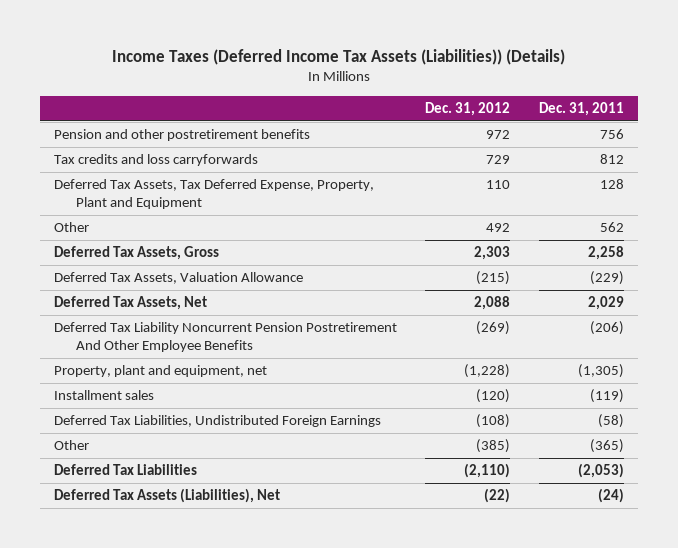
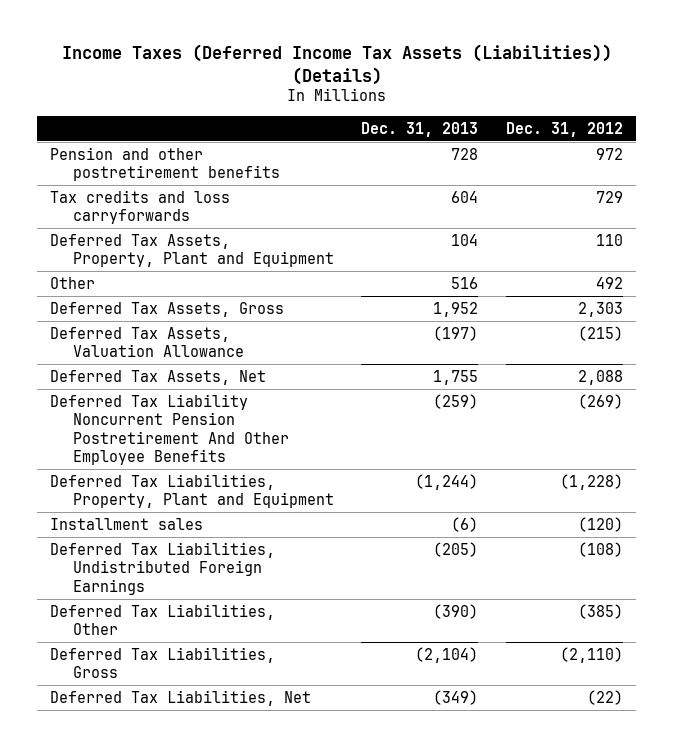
- | Dec. 31, 2012 | Dec. 31, 2011
+ | Dec. 31, 2013 | Dec. 31, 2012
- Deferred Tax Assets, Tax Deferred Expense, Property, Plant and Equipment | 110 | 128
+ Deferred Tax Assets, Property, Plant and Equipment | 104 | 110
- Property, plant and equipment, net | (1,228) | (1,305)
+ Deferred Tax Liabilities, Property, Plant and Equipment | (1,244) | (1,228)
- Other | (385) | (365)
- Deferred Tax Liabilities | (2,110) | (2,053)
- Deferred Tax Assets (Liabilities), Net | (22) | (24)
+ Deferred Tax Liabilities, Other | (390) | (385)
+ Deferred Tax Liabilities, Gross | (2,104) | (2,110)
+ Deferred Tax Liabilities, Net | (349) | (22)

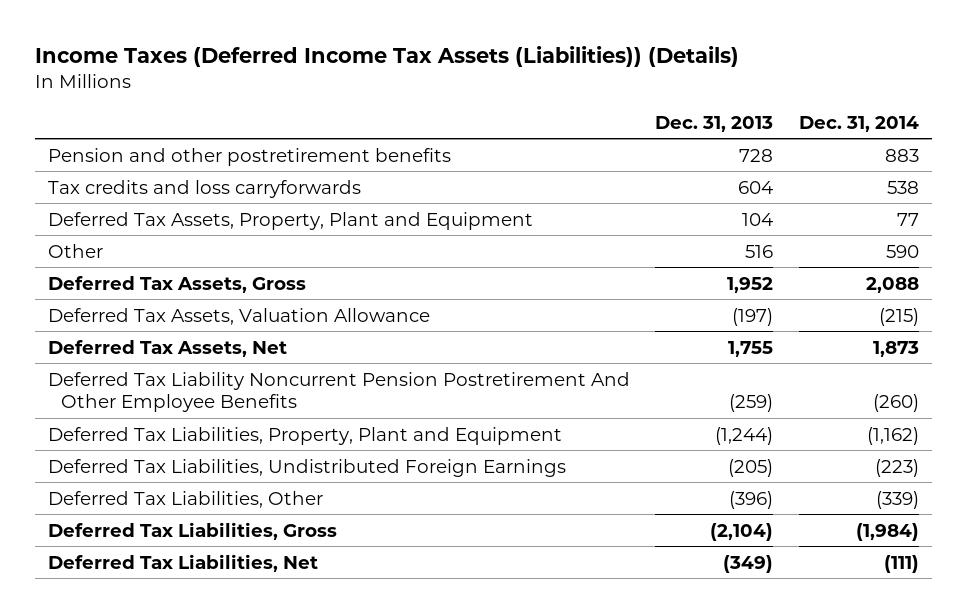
- | Dec. 31, 2013 | Dec. 31, 2012
+ | Dec. 31, 2013 | Dec. 31, 2014
- Installment sales | (6) | (120)
- Deferred Tax Liabilities, Other | (390) | (385)
+ Deferred Tax Liabilities, Other | (396) | (339)

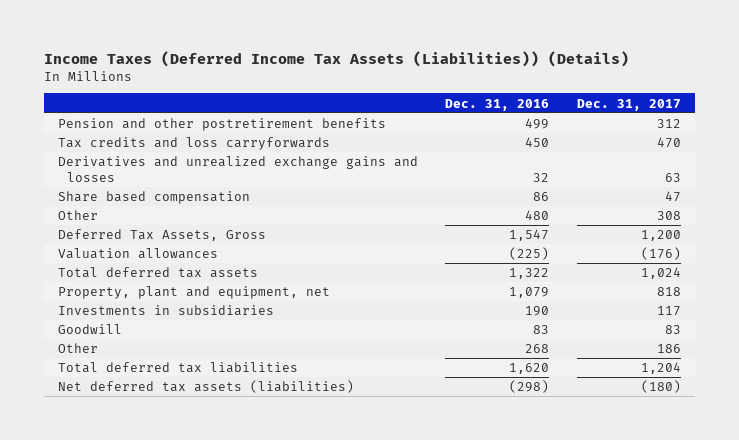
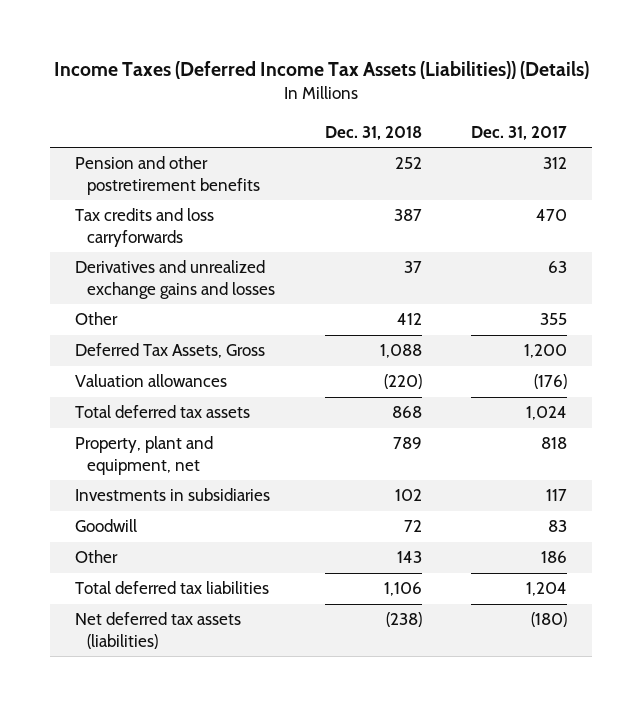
- | Dec. 31, 2016 | Dec. 31, 2017
+ | Dec. 31, 2018 | Dec. 31, 2017
- Share based compensation | 86 | 47
- Other | 480 | 308
+ Other | 412 | 355

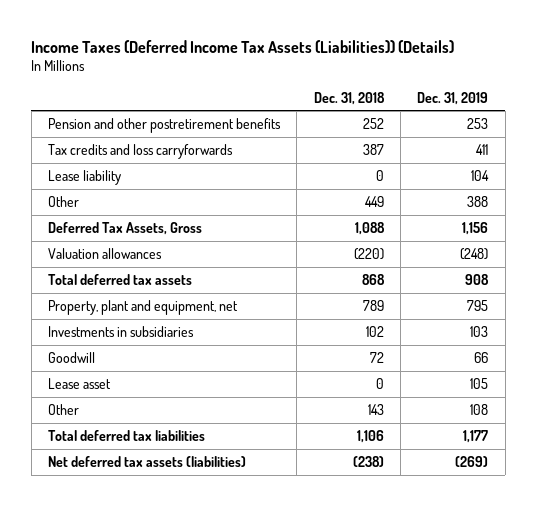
- | Dec. 31, 2018 | Dec. 31, 2017
+ | Dec. 31, 2018 | Dec. 31, 2019
- Derivatives and unrealized exchange gains and losses | 37 | 63
- Other | 412 | 355
+ Lease liability | 0 | 104
+ Other | 449 | 388
+ Lease asset | 0 | 105

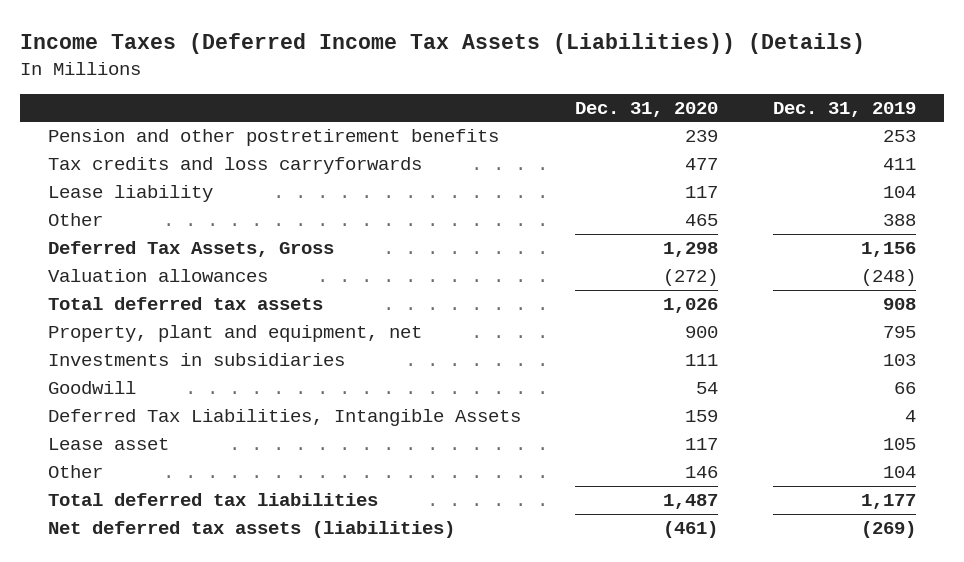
- | Dec. 31, 2018 | Dec. 31, 2019
+ | Dec. 31, 2020 | Dec. 31, 2019
+ Deferred Tax Liabilities, Intangible Assets | 159 | 4
- Other | 143 | 108
+ Other | 146 | 104

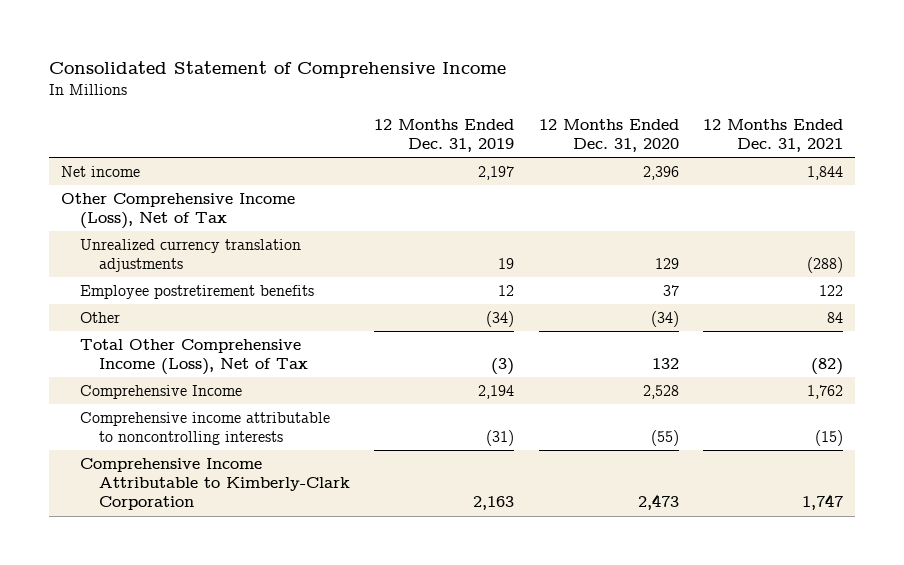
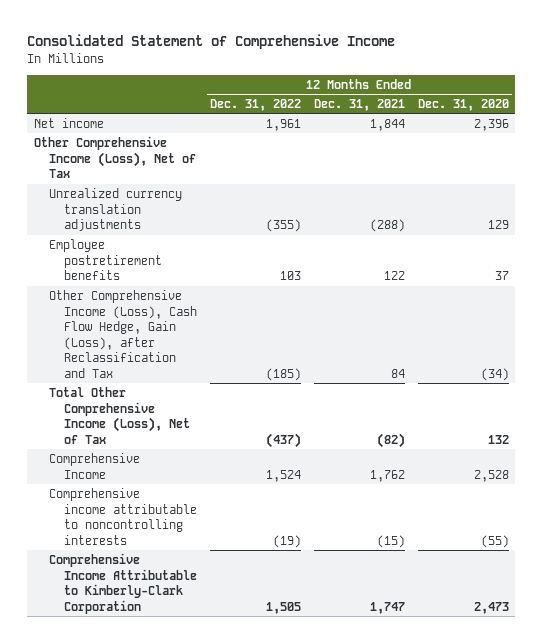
- | 12 Months Ended Dec. 31, 2019 | 12 Months Ended Dec. 31, 2020 | 12 Months Ended Dec. 31, 2021
+ | 12 Months Ended Dec. 31, 2022 | 12 Months Ended Dec. 31, 2021 | 12 Months Ended Dec. 31, 2020
- Other | (34) | (34) | 84
+ Other Comprehensive Income (Loss), Cash Flow Hedge, Gain (Loss), after Reclassification and Tax | (185) | 84 | (34)

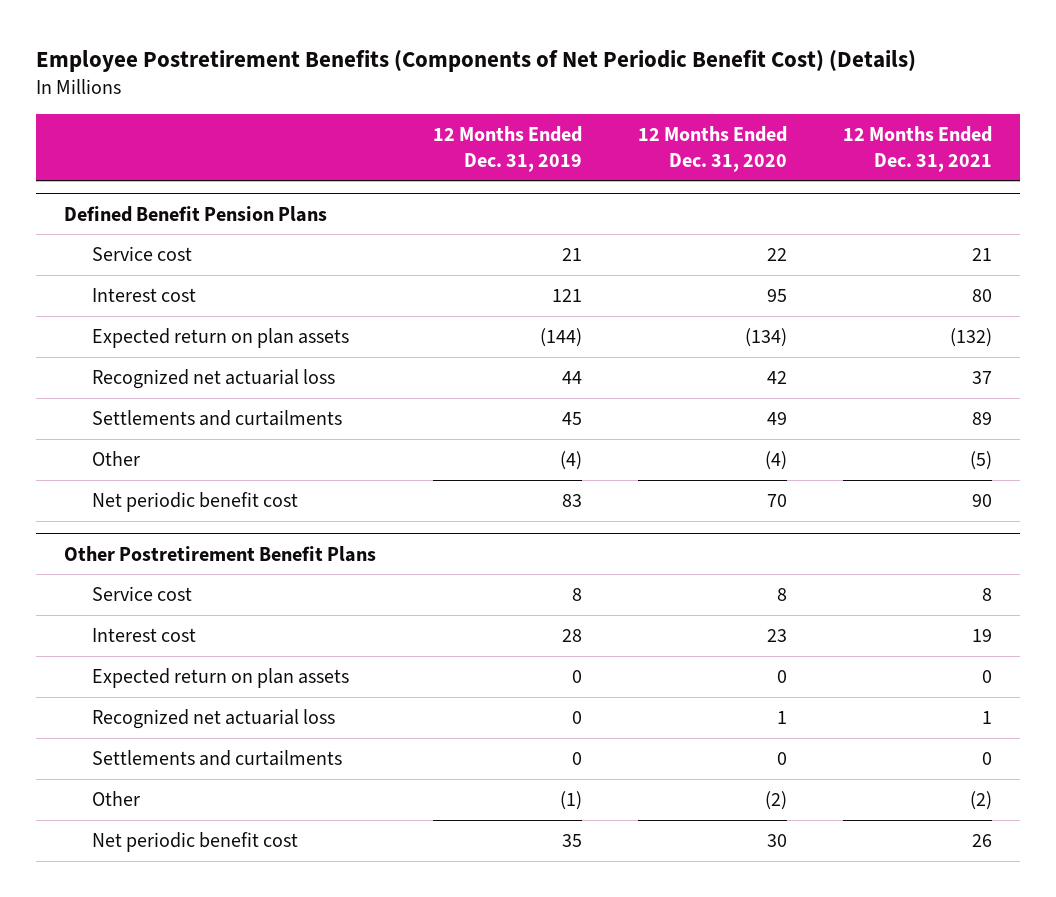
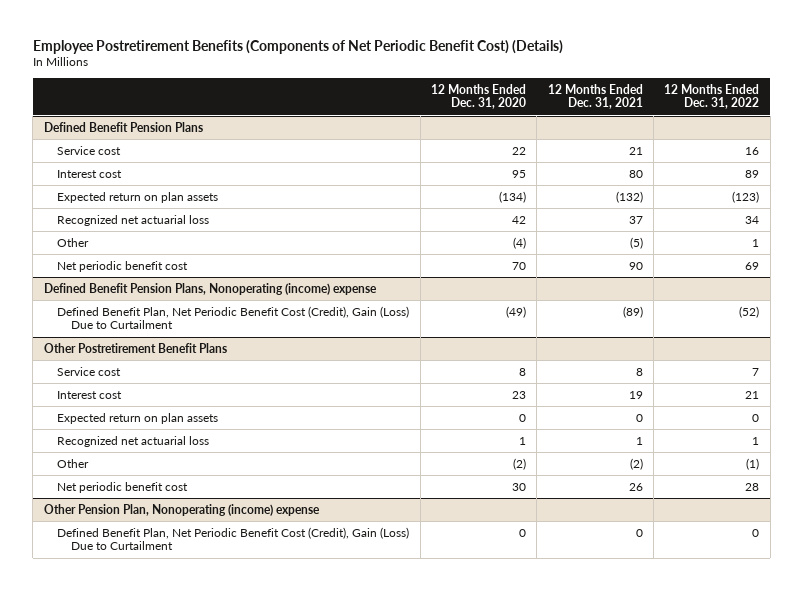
- | 12 Months Ended Dec. 31, 2019 | 12 Months Ended Dec. 31, 2020 | 12 Months Ended Dec. 31, 2021
+ | 12 Months Ended Dec. 31, 2020 | 12 Months Ended Dec. 31, 2021 | 12 Months Ended Dec. 31, 2022
@ Defined Benefit Pension Plans
- Settlements and curtailments | 45 | 49 | 89
+ Defined Benefit Pension Plans, Nonoperating (income) expense
+ Defined Benefit Plan, Net Periodic Benefit Cost (Credit), Gain (Loss) Due to Curtailment | (49) | (89) | (52)
@ Other Postretirement Benefit Plans
- Settlements and curtailments | 0 | 0 | 0
+ Other Pension Plan, Nonoperating (income) expense
+ Defined Benefit Plan, Net Periodic Benefit Cost (Credit), Gain (Loss) Due to Curtailment | 0 | 0 | 0

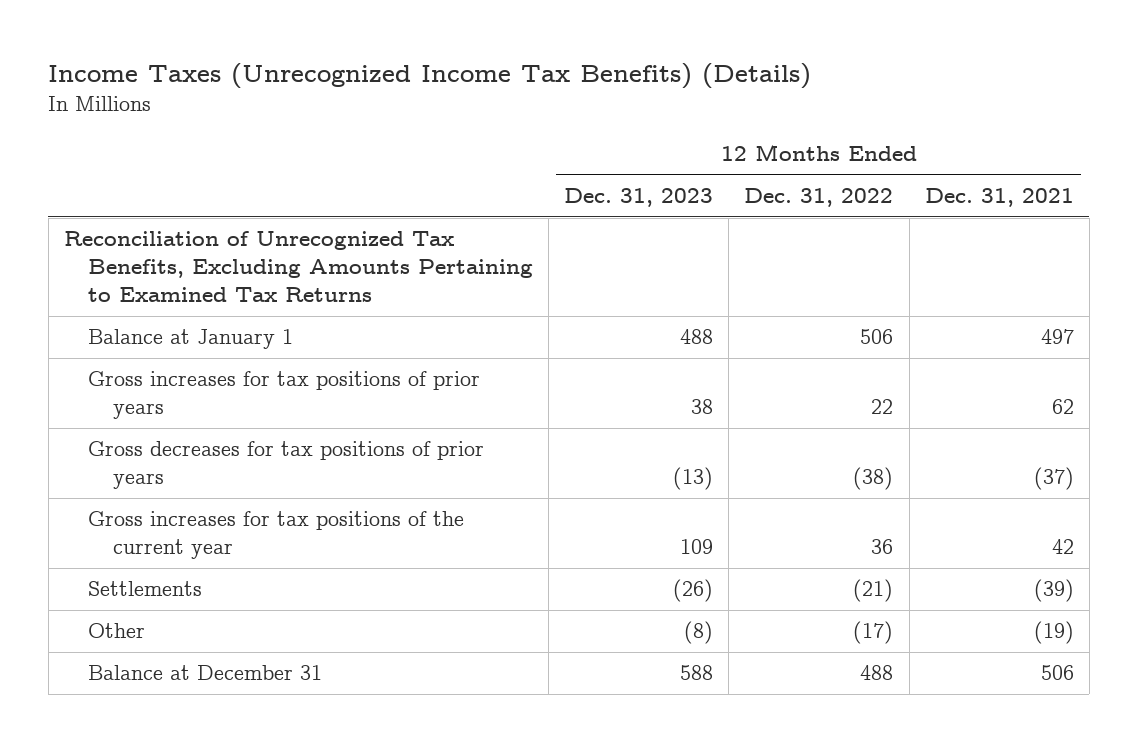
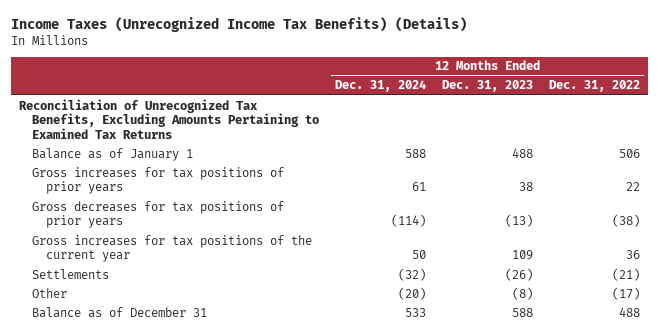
- | 12 Months Ended Dec. 31, 2023 | 12 Months Ended Dec. 31, 2022 | 12 Months Ended Dec. 31, 2021
+ | 12 Months Ended Dec. 31, 2024 | 12 Months Ended Dec. 31, 2023 | 12 Months Ended Dec. 31, 2022
- Balance at January 1 | 488 | 506 | 497
+ Balance as of January 1 | 588 | 488 | 506
- Balance at December 31 | 588 | 488 | 506
+ Balance as of December 31 | 533 | 588 | 488

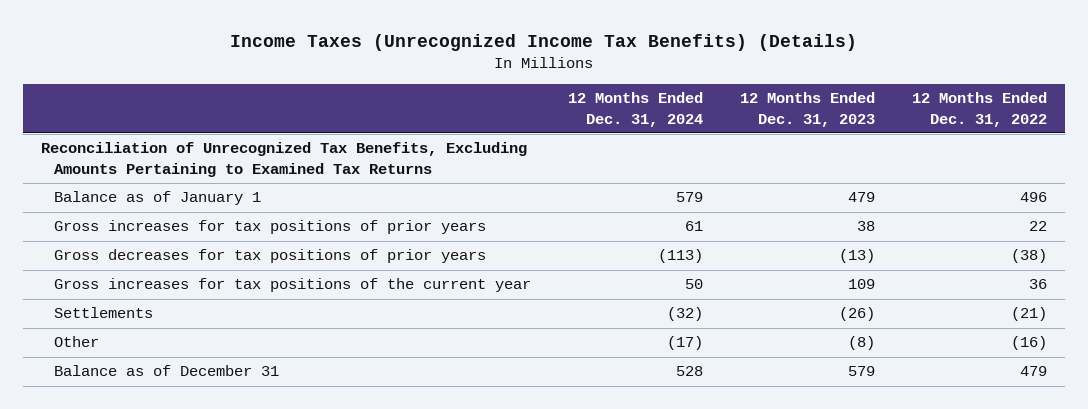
- Balance as of January 1 | 588 | 488 | 506
+ Balance as of January 1 | 579 | 479 | 496
- Gross decreases for tax positions of prior years | (114) | (13) | (38)
+ Gross decreases for tax positions of prior years | (113) | (13) | (38)
- Other | (20) | (8) | (17)
- Balance as of December 31 | 533 | 588 | 488
+ Other | (17) | (8) | (16)
+ Balance as of December 31 | 528 | 579 | 479

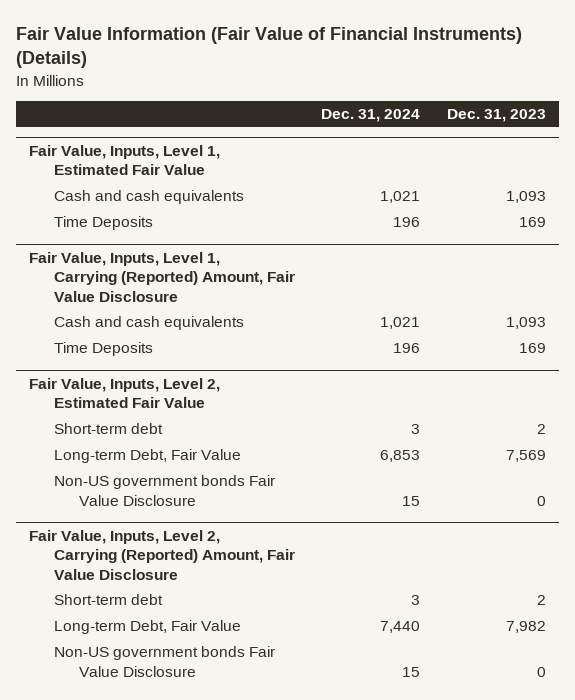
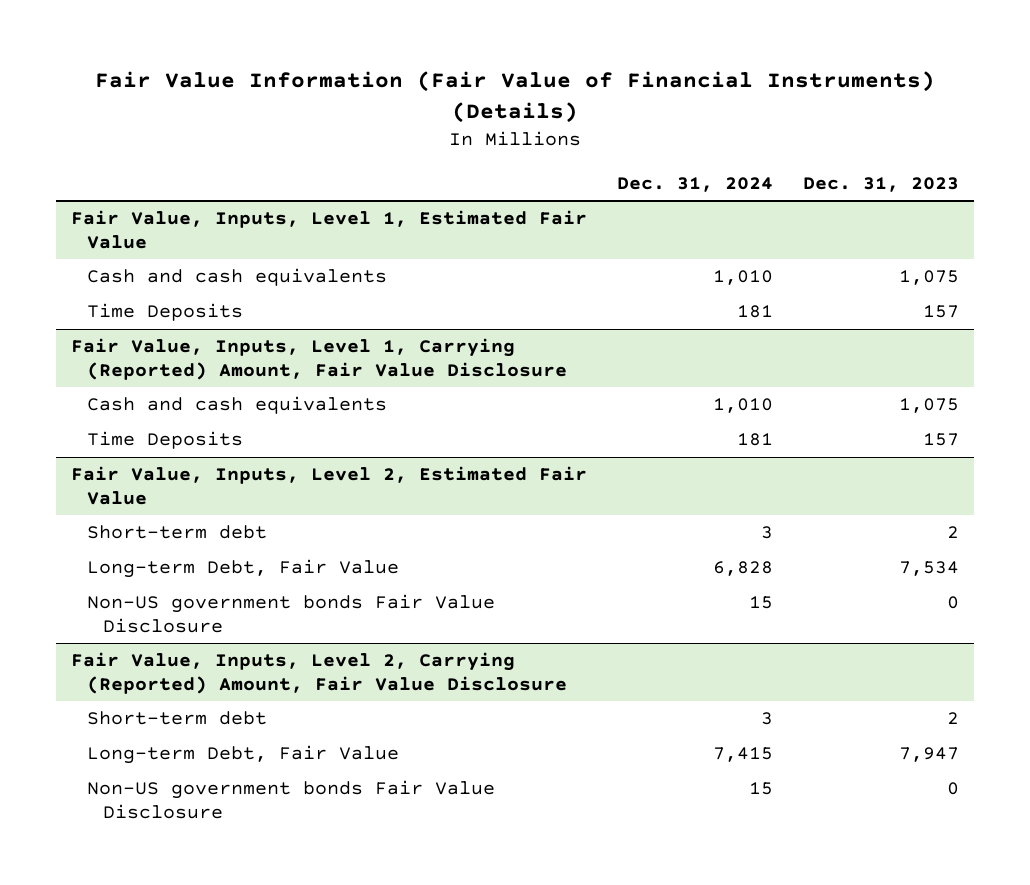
@ Fair Value, Inputs, Level 1, Estimated Fair Value
- Cash and cash equivalents | 1,021 | 1,093
- Time Deposits | 196 | 169
+ Cash and cash equivalents | 1,010 | 1,075
+ Time Deposits | 181 | 157
@ Fair Value, Inputs, Level 1, Carrying (Reported) Amount, Fair Value Disclosure
- Cash and cash equivalents | 1,021 | 1,093
- Time Deposits | 196 | 169
+ Cash and cash equivalents | 1,010 | 1,075
+ Time Deposits | 181 | 157
@ Fair Value, Inputs, Level 2, Estimated Fair Value
- Long-term Debt, Fair Value | 6,853 | 7,569
+ Long-term Debt, Fair Value | 6,828 | 7,534
@ Fair Value, Inputs, Level 2, Carrying (Reported) Amount, Fair Value Disclosure
- Long-term Debt, Fair Value | 7,440 | 7,982
+ Long-term Debt, Fair Value | 7,415 | 7,947

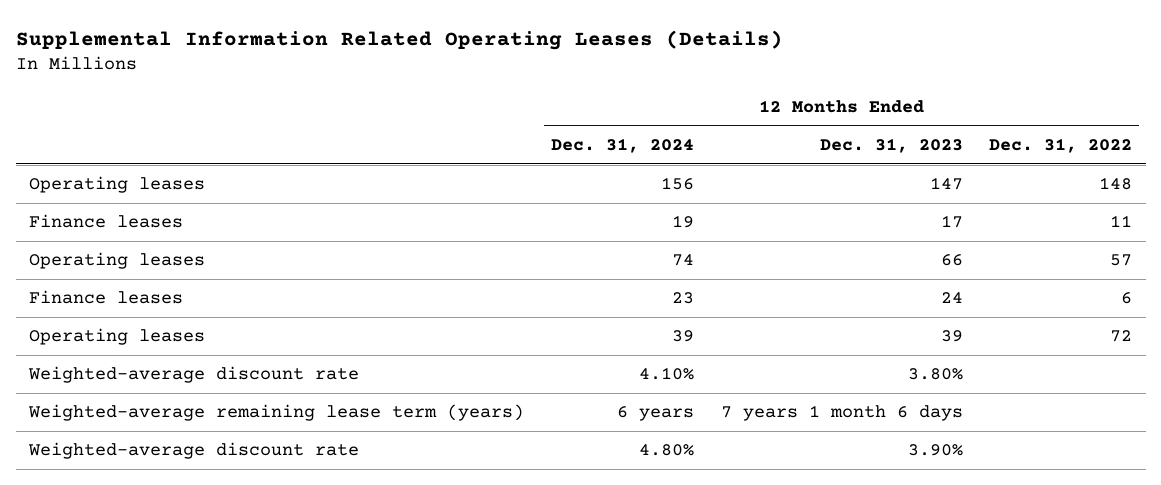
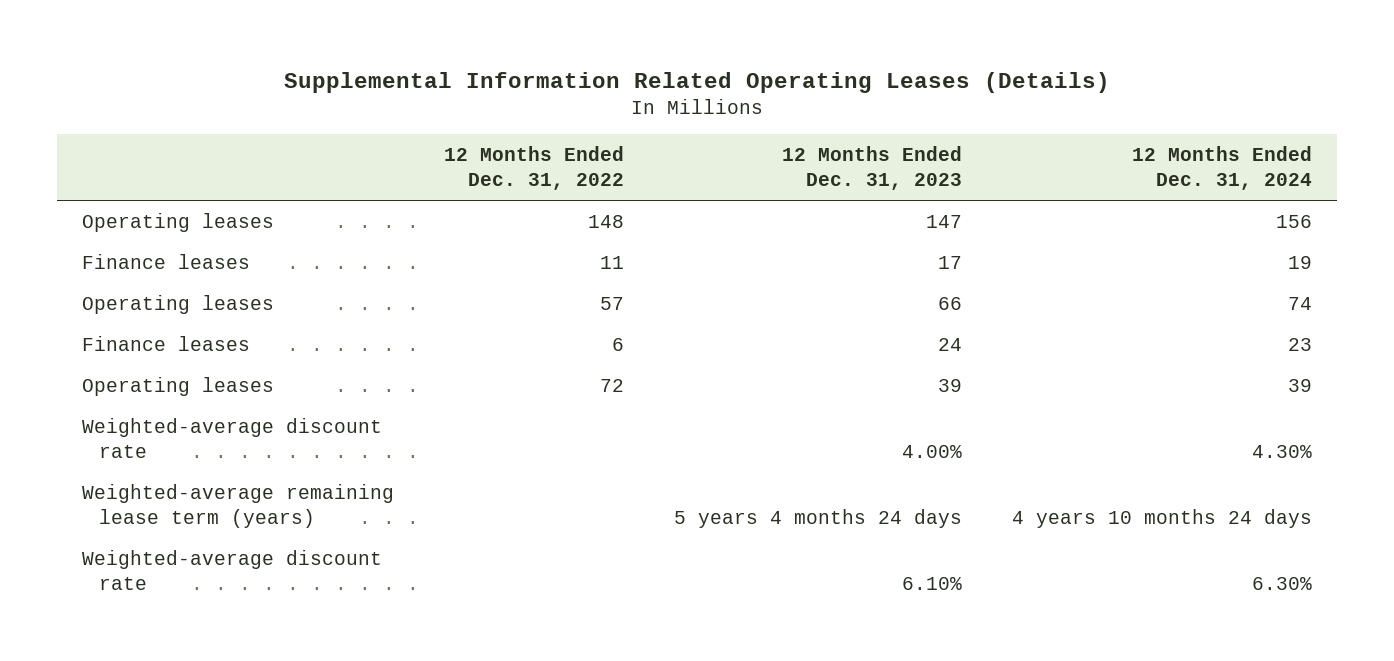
- | 12 Months Ended Dec. 31, 2024 | 12 Months Ended Dec. 31, 2023 | 12 Months Ended Dec. 31, 2022
+ | 12 Months Ended Dec. 31, 2022 | 12 Months Ended Dec. 31, 2023 | 12 Months Ended Dec. 31, 2024
- Weighted-average discount rate | 4.10% | 3.80% |
- Weighted-average remaining lease term (years) | 6 years | 7 years 1 month 6 days |
- Weighted-average discount rate | 4.80% | 3.90% |
+ Weighted-average discount rate | | 4.00% | 4.30%
+ Weighted-average remaining lease term (years) | | 5 years 4 months 24 days | 4 years 10 months 24 days
+ Weighted-average discount rate | | 6.10% | 6.30%

